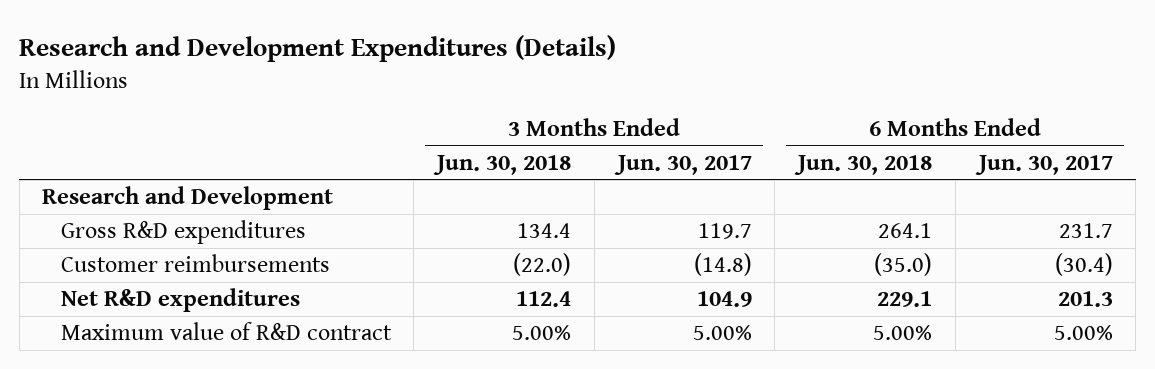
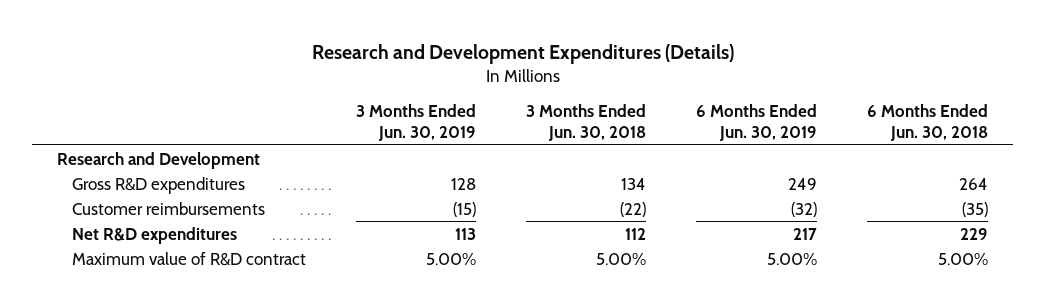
- | 3 Months Ended Jun. 30, 2018 | 3 Months Ended Jun. 30, 2017 | 6 Months Ended Jun. 30, 2018 | 6 Months Ended Jun. 30, 2017
+ | 3 Months Ended Jun. 30, 2019 | 3 Months Ended Jun. 30, 2018 | 6 Months Ended Jun. 30, 2019 | 6 Months Ended Jun. 30, 2018
- Gross R&D expenditures | 134.4 | 119.7 | 264.1 | 231.7
- Customer reimbursements | (22.0) | (14.8) | (35.0) | (30.4)
- Net R&D expenditures | 112.4 | 104.9 | 229.1 | 201.3
+ Gross R&D expenditures | 128 | 134 | 249 | 264
+ Customer reimbursements | (15) | (22) | (32) | (35)
+ Net R&D expenditures | 113 | 112 | 217 | 229

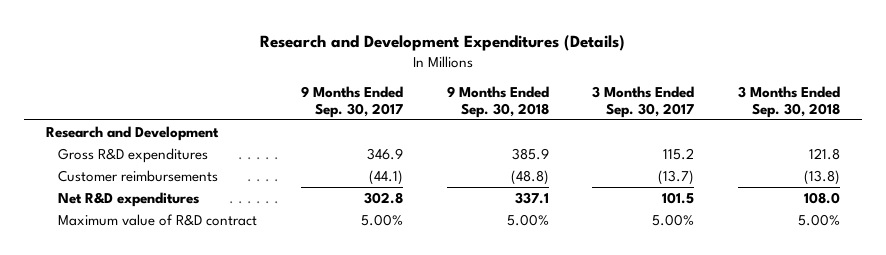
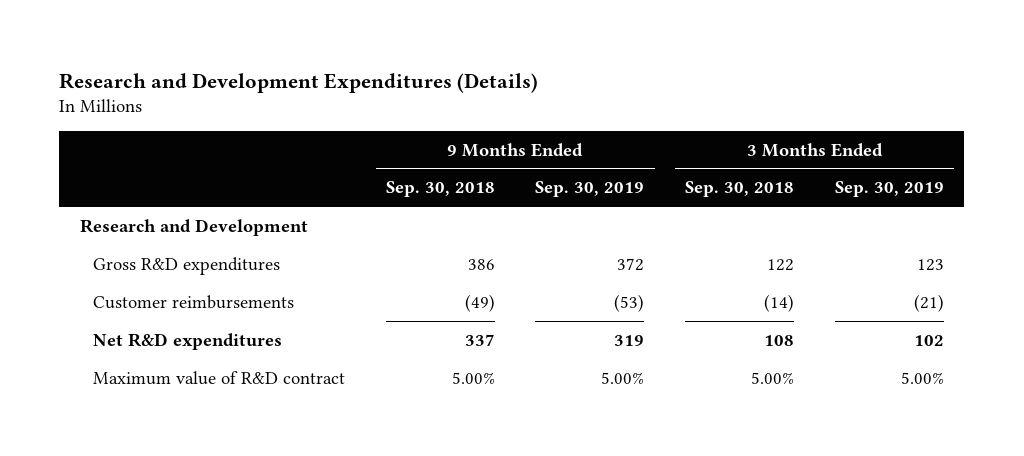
- | 9 Months Ended Sep. 30, 2017 | 9 Months Ended Sep. 30, 2018 | 3 Months Ended Sep. 30, 2017 | 3 Months Ended Sep. 30, 2018
+ | 9 Months Ended Sep. 30, 2018 | 9 Months Ended Sep. 30, 2019 | 3 Months Ended Sep. 30, 2018 | 3 Months Ended Sep. 30, 2019
- Gross R&D expenditures | 346.9 | 385.9 | 115.2 | 121.8
- Customer reimbursements | (44.1) | (48.8) | (13.7) | (13.8)
- Net R&D expenditures | 302.8 | 337.1 | 101.5 | 108.0
+ Gross R&D expenditures | 386 | 372 | 122 | 123
+ Customer reimbursements | (49) | (53) | (14) | (21)
+ Net R&D expenditures | 337 | 319 | 108 | 102

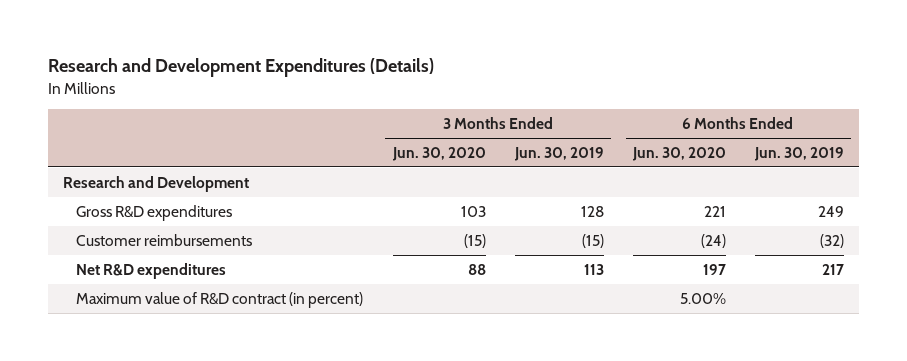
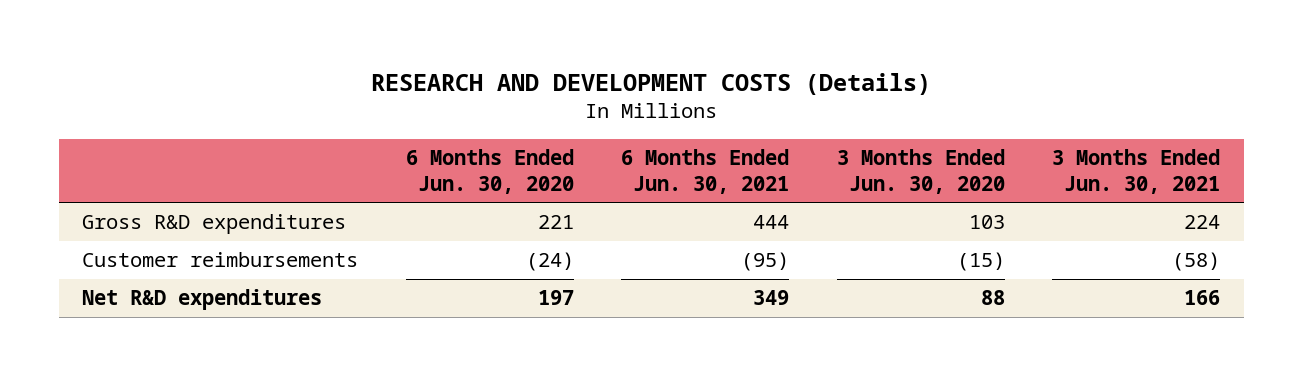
- Research and Development Expenditures (Details)
+ RESEARCH AND DEVELOPMENT COSTS (Details)
- | 3 Months Ended Jun. 30, 2020 | 3 Months Ended Jun. 30, 2019 | 6 Months Ended Jun. 30, 2020 | 6 Months Ended Jun. 30, 2019
+ | 6 Months Ended Jun. 30, 2020 | 6 Months Ended Jun. 30, 2021 | 3 Months Ended Jun. 30, 2020 | 3 Months Ended Jun. 30, 2021
- Research and Development
- Maximum value of R&D contract (in percent) | | | 5.00% |

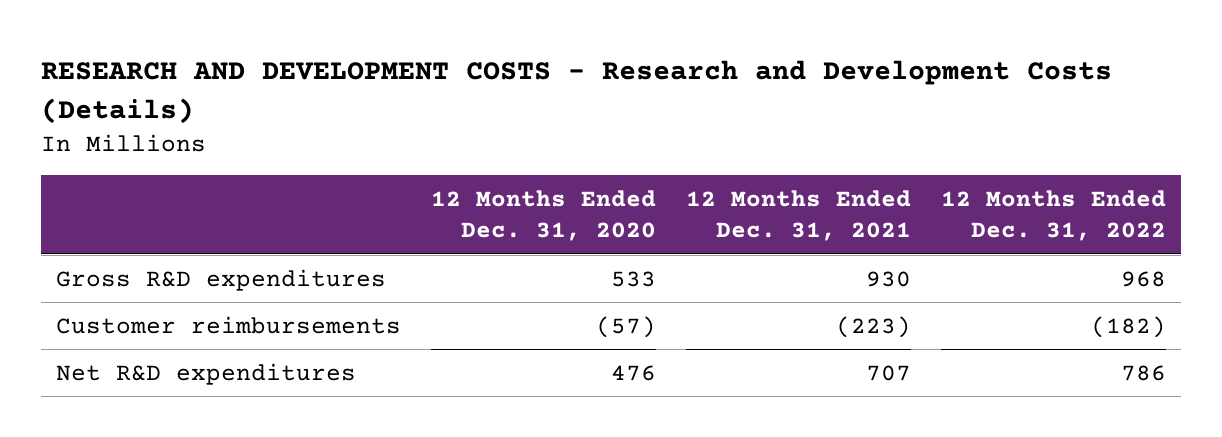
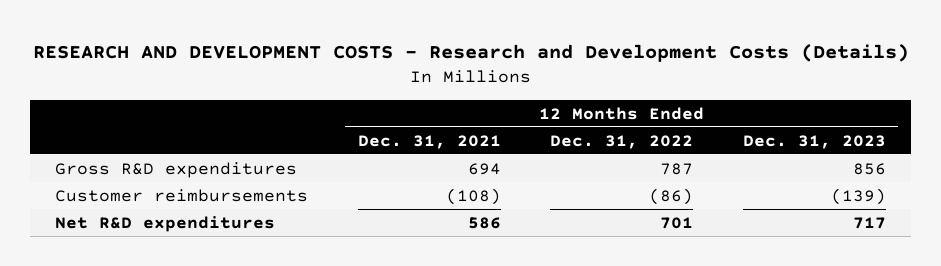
- | 12 Months Ended Dec. 31, 2020 | 12 Months Ended Dec. 31, 2021 | 12 Months Ended Dec. 31, 2022
+ | 12 Months Ended Dec. 31, 2021 | 12 Months Ended Dec. 31, 2022 | 12 Months Ended Dec. 31, 2023
- Gross R&D expenditures | 533 | 930 | 968
- Customer reimbursements | (57) | (223) | (182)
- Net R&D expenditures | 476 | 707 | 786
+ Gross R&D expenditures | 694 | 787 | 856
+ Customer reimbursements | (108) | (86) | (139)
+ Net R&D expenditures | 586 | 701 | 717

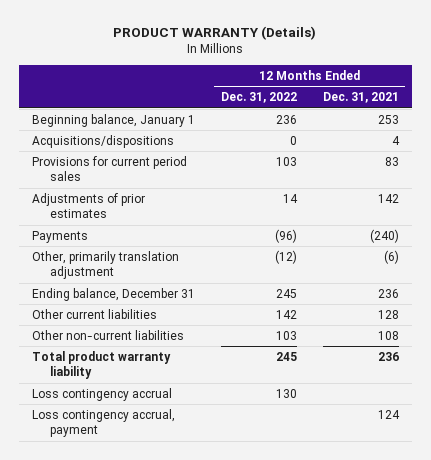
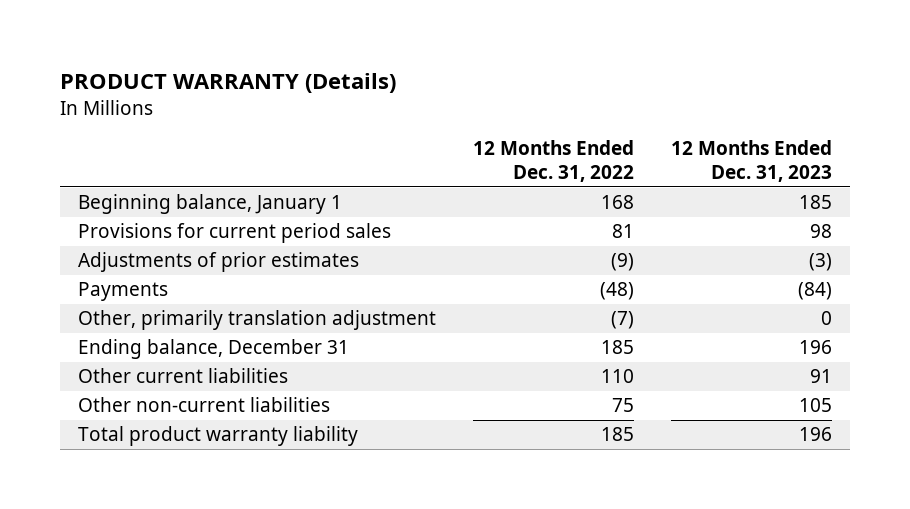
- | 12 Months Ended Dec. 31, 2022 | 12 Months Ended Dec. 31, 2021
+ | 12 Months Ended Dec. 31, 2022 | 12 Months Ended Dec. 31, 2023
- Beginning balance, January 1 | 236 | 253
- Acquisitions/dispositions | 0 | 4
- Provisions for current period sales | 103 | 83
- Adjustments of prior estimates | 14 | 142
- Payments | (96) | (240)
- Other, primarily translation adjustment | (12) | (6)
- Ending balance, December 31 | 245 | 236
- Other current liabilities | 142 | 128
- Other non-current liabilities | 103 | 108
- Total product warranty liability | 245 | 236
- Loss contingency accrual | 130 |
- Loss contingency accrual, payment | | 124
+ Beginning balance, January 1 | 168 | 185
+ Provisions for current period sales | 81 | 98
+ Adjustments of prior estimates | (9) | (3)
+ Payments | (48) | (84)
+ Other, primarily translation adjustment | (7) | 0
+ Ending balance, December 31 | 185 | 196
+ Other current liabilities | 110 | 91
+ Other non-current liabilities | 75 | 105
+ Total product warranty liability | 185 | 196

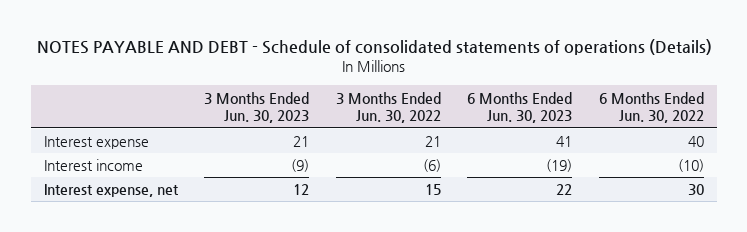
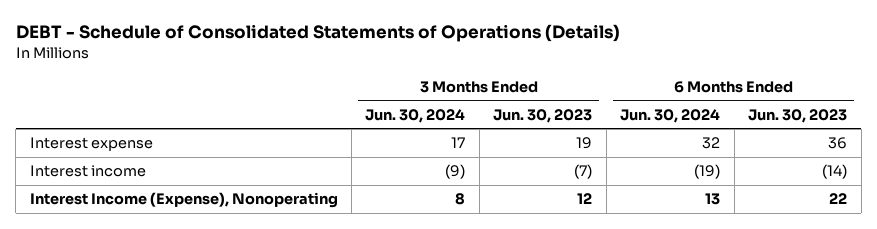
- NOTES PAYABLE AND DEBT - Schedule of consolidated statements of operations (Details)
+ DEBT - Schedule of Consolidated Statements of Operations (Details)
- | 3 Months Ended Jun. 30, 2023 | 3 Months Ended Jun. 30, 2022 | 6 Months Ended Jun. 30, 2023 | 6 Months Ended Jun. 30, 2022
+ | 3 Months Ended Jun. 30, 2024 | 3 Months Ended Jun. 30, 2023 | 6 Months Ended Jun. 30, 2024 | 6 Months Ended Jun. 30, 2023
- Interest expense | 21 | 21 | 41 | 40
- Interest income | (9) | (6) | (19) | (10)
- Interest expense, net | 12 | 15 | 22 | 30
+ Interest expense | 17 | 19 | 32 | 36
+ Interest income | (9) | (7) | (19) | (14)
+ Interest Income (Expense), Nonoperating | 8 | 12 | 13 | 22

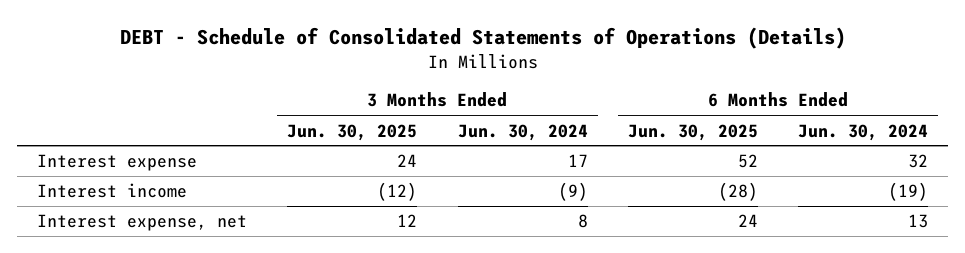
- | 3 Months Ended Jun. 30, 2024 | 3 Months Ended Jun. 30, 2023 | 6 Months Ended Jun. 30, 2024 | 6 Months Ended Jun. 30, 2023
+ | 3 Months Ended Jun. 30, 2025 | 3 Months Ended Jun. 30, 2024 | 6 Months Ended Jun. 30, 2025 | 6 Months Ended Jun. 30, 2024
- Interest Income (Expense), Nonoperating | 8 | 12 | 13 | 22
+ Interest expense, net | 12 | 8 | 24 | 13

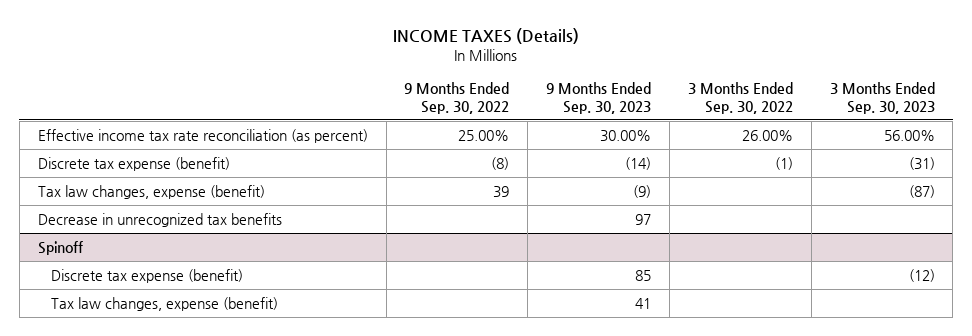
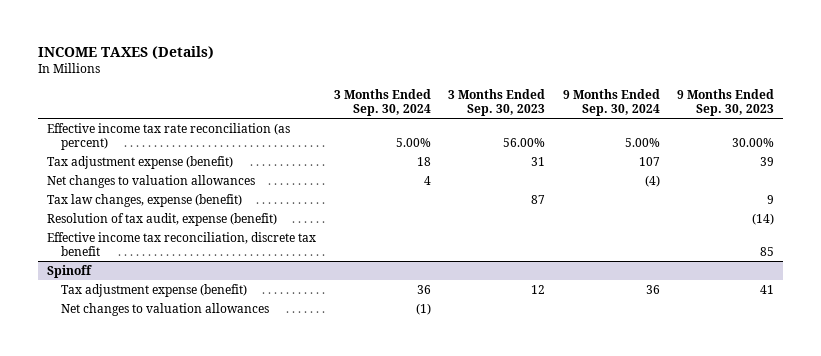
- | 9 Months Ended Sep. 30, 2022 | 9 Months Ended Sep. 30, 2023 | 3 Months Ended Sep. 30, 2022 | 3 Months Ended Sep. 30, 2023
+ | 3 Months Ended Sep. 30, 2024 | 3 Months Ended Sep. 30, 2023 | 9 Months Ended Sep. 30, 2024 | 9 Months Ended Sep. 30, 2023
- Discrete tax expense (benefit) | (8) | (14) | (1) | (31)
- Tax law changes, expense (benefit) | 39 | (9) | | (87)
- Decrease in unrecognized tax benefits | | 97 | |
+ Tax adjustment expense (benefit) | 18 | 31 | 107 | 39
+ Net changes to valuation allowances | 4 | | (4) |
+ Tax law changes, expense (benefit) | | 87 | | 9
+ Resolution of tax audit, expense (benefit) | | | | (14)
+ Effective income tax reconciliation, discrete tax benefit | | | | 85
@ Spinoff
- Discrete tax expense (benefit) | | 85 | | (12)
- Tax law changes, expense (benefit) | | 41 | |
+ Tax adjustment expense (benefit) | 36 | 12 | 36 | 41
+ Net changes to valuation allowances | (1) | | |

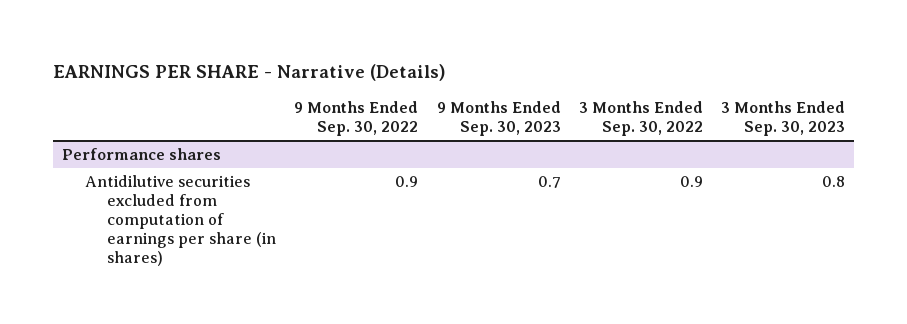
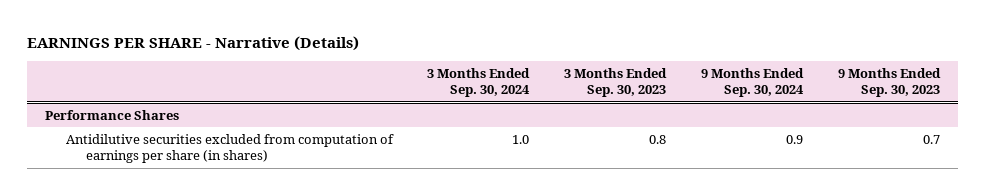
- | 9 Months Ended Sep. 30, 2022 | 9 Months Ended Sep. 30, 2023 | 3 Months Ended Sep. 30, 2022 | 3 Months Ended Sep. 30, 2023
+ | 3 Months Ended Sep. 30, 2024 | 3 Months Ended Sep. 30, 2023 | 9 Months Ended Sep. 30, 2024 | 9 Months Ended Sep. 30, 2023
- Performance shares
+ Performance Shares

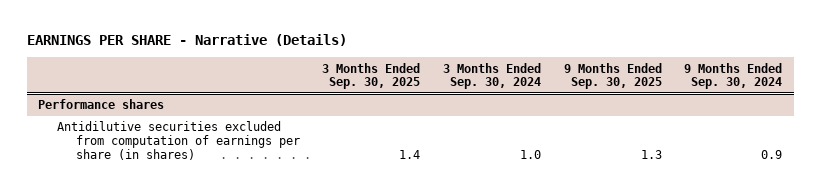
- | 3 Months Ended Sep. 30, 2024 | 3 Months Ended Sep. 30, 2023 | 9 Months Ended Sep. 30, 2024 | 9 Months Ended Sep. 30, 2023
+ | 3 Months Ended Sep. 30, 2025 | 3 Months Ended Sep. 30, 2024 | 9 Months Ended Sep. 30, 2025 | 9 Months Ended Sep. 30, 2024
- Performance Shares
+ Performance shares

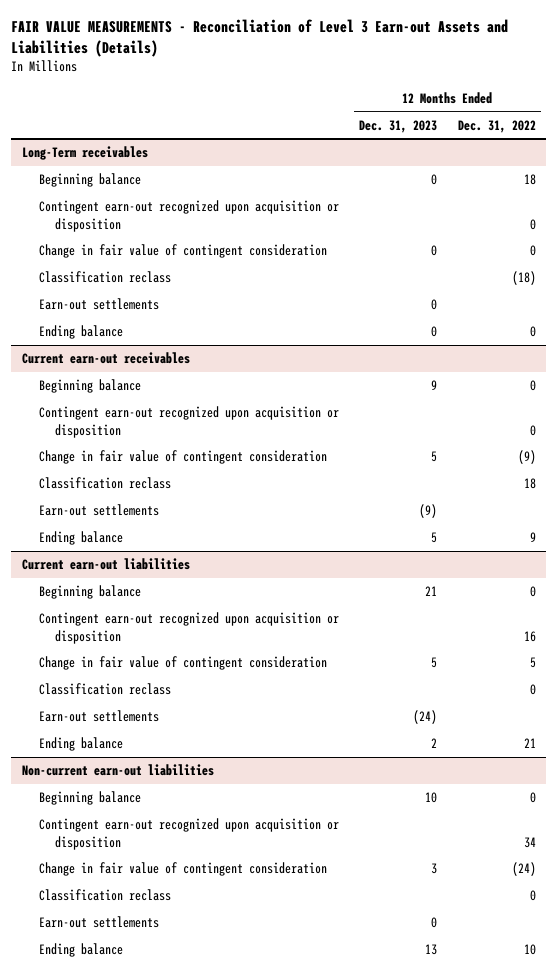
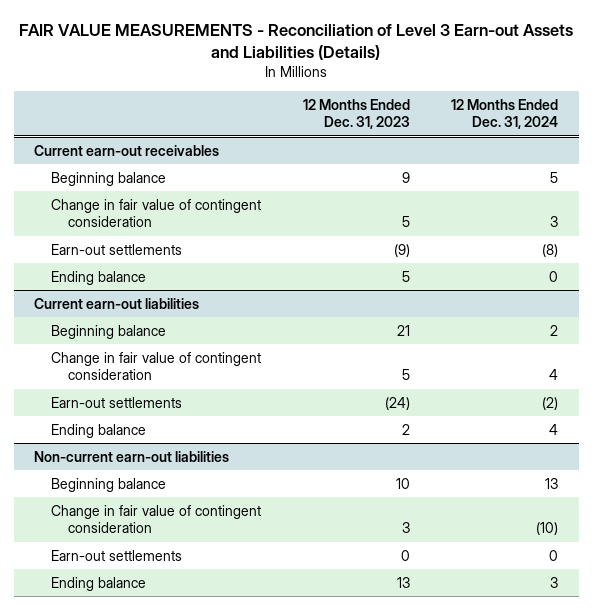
- | 12 Months Ended Dec. 31, 2023 | 12 Months Ended Dec. 31, 2022
+ | 12 Months Ended Dec. 31, 2023 | 12 Months Ended Dec. 31, 2024
- Long-Term receivables
- Beginning balance | 0 | 18
- Contingent earn-out recognized upon acquisition or disposition | | 0
- Change in fair value of contingent consideration | 0 | 0
- Classification reclass | | (18)
- Earn-out settlements | 0 |
- Ending balance | 0 | 0
@ Current earn-out receivables
- Contingent earn-out recognized upon acquisition or disposition | | 0
- Classification reclass | | 18
@ Current earn-out liabilities
- Contingent earn-out recognized upon acquisition or disposition | | 16
- Classification reclass | | 0
@ Non-current earn-out liabilities
- Contingent earn-out recognized upon acquisition or disposition | | 34
- Classification reclass | | 0

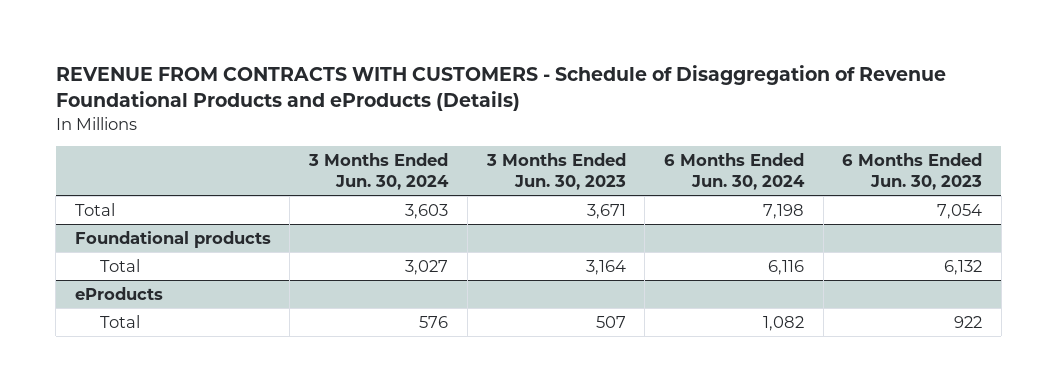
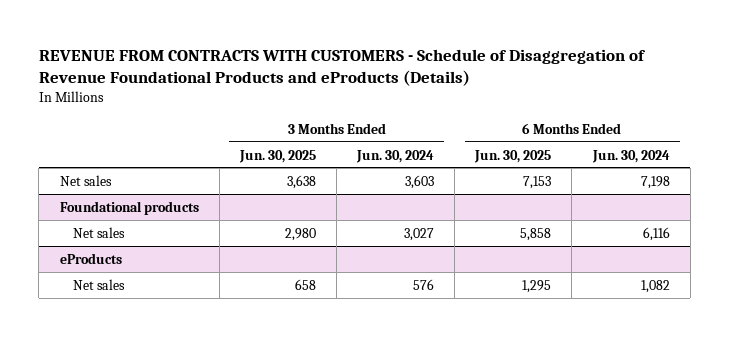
- | 3 Months Ended Jun. 30, 2024 | 3 Months Ended Jun. 30, 2023 | 6 Months Ended Jun. 30, 2024 | 6 Months Ended Jun. 30, 2023
+ | 3 Months Ended Jun. 30, 2025 | 3 Months Ended Jun. 30, 2024 | 6 Months Ended Jun. 30, 2025 | 6 Months Ended Jun. 30, 2024
- Total | 3,603 | 3,671 | 7,198 | 7,054
+ Net sales | 3,638 | 3,603 | 7,153 | 7,198
@ Foundational products
- Total | 3,027 | 3,164 | 6,116 | 6,132
+ Net sales | 2,980 | 3,027 | 5,858 | 6,116
@ eProducts
- Total | 576 | 507 | 1,082 | 922
+ Net sales | 658 | 576 | 1,295 | 1,082

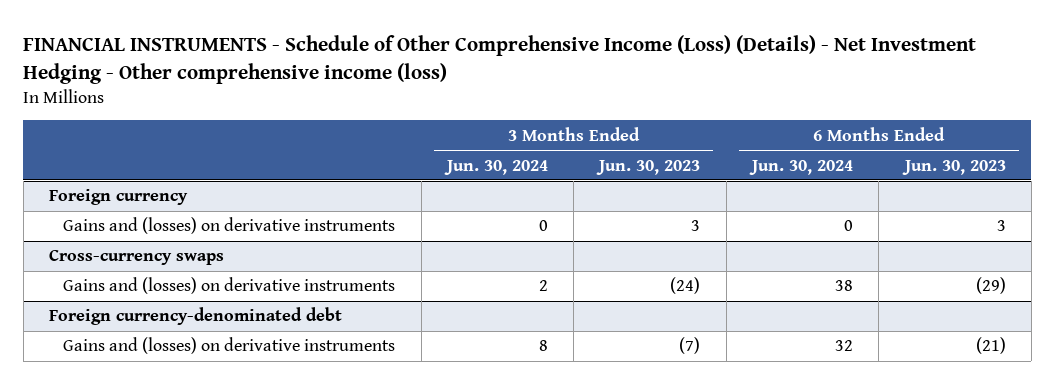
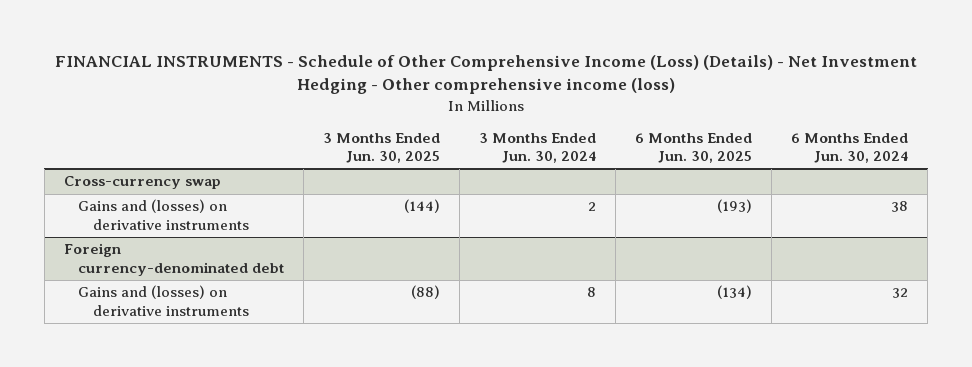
- | 3 Months Ended Jun. 30, 2024 | 3 Months Ended Jun. 30, 2023 | 6 Months Ended Jun. 30, 2024 | 6 Months Ended Jun. 30, 2023
+ | 3 Months Ended Jun. 30, 2025 | 3 Months Ended Jun. 30, 2024 | 6 Months Ended Jun. 30, 2025 | 6 Months Ended Jun. 30, 2024
- Foreign currency
- Gains and (losses) on derivative instruments | 0 | 3 | 0 | 3
- Cross-currency swaps
+ Cross-currency swap

